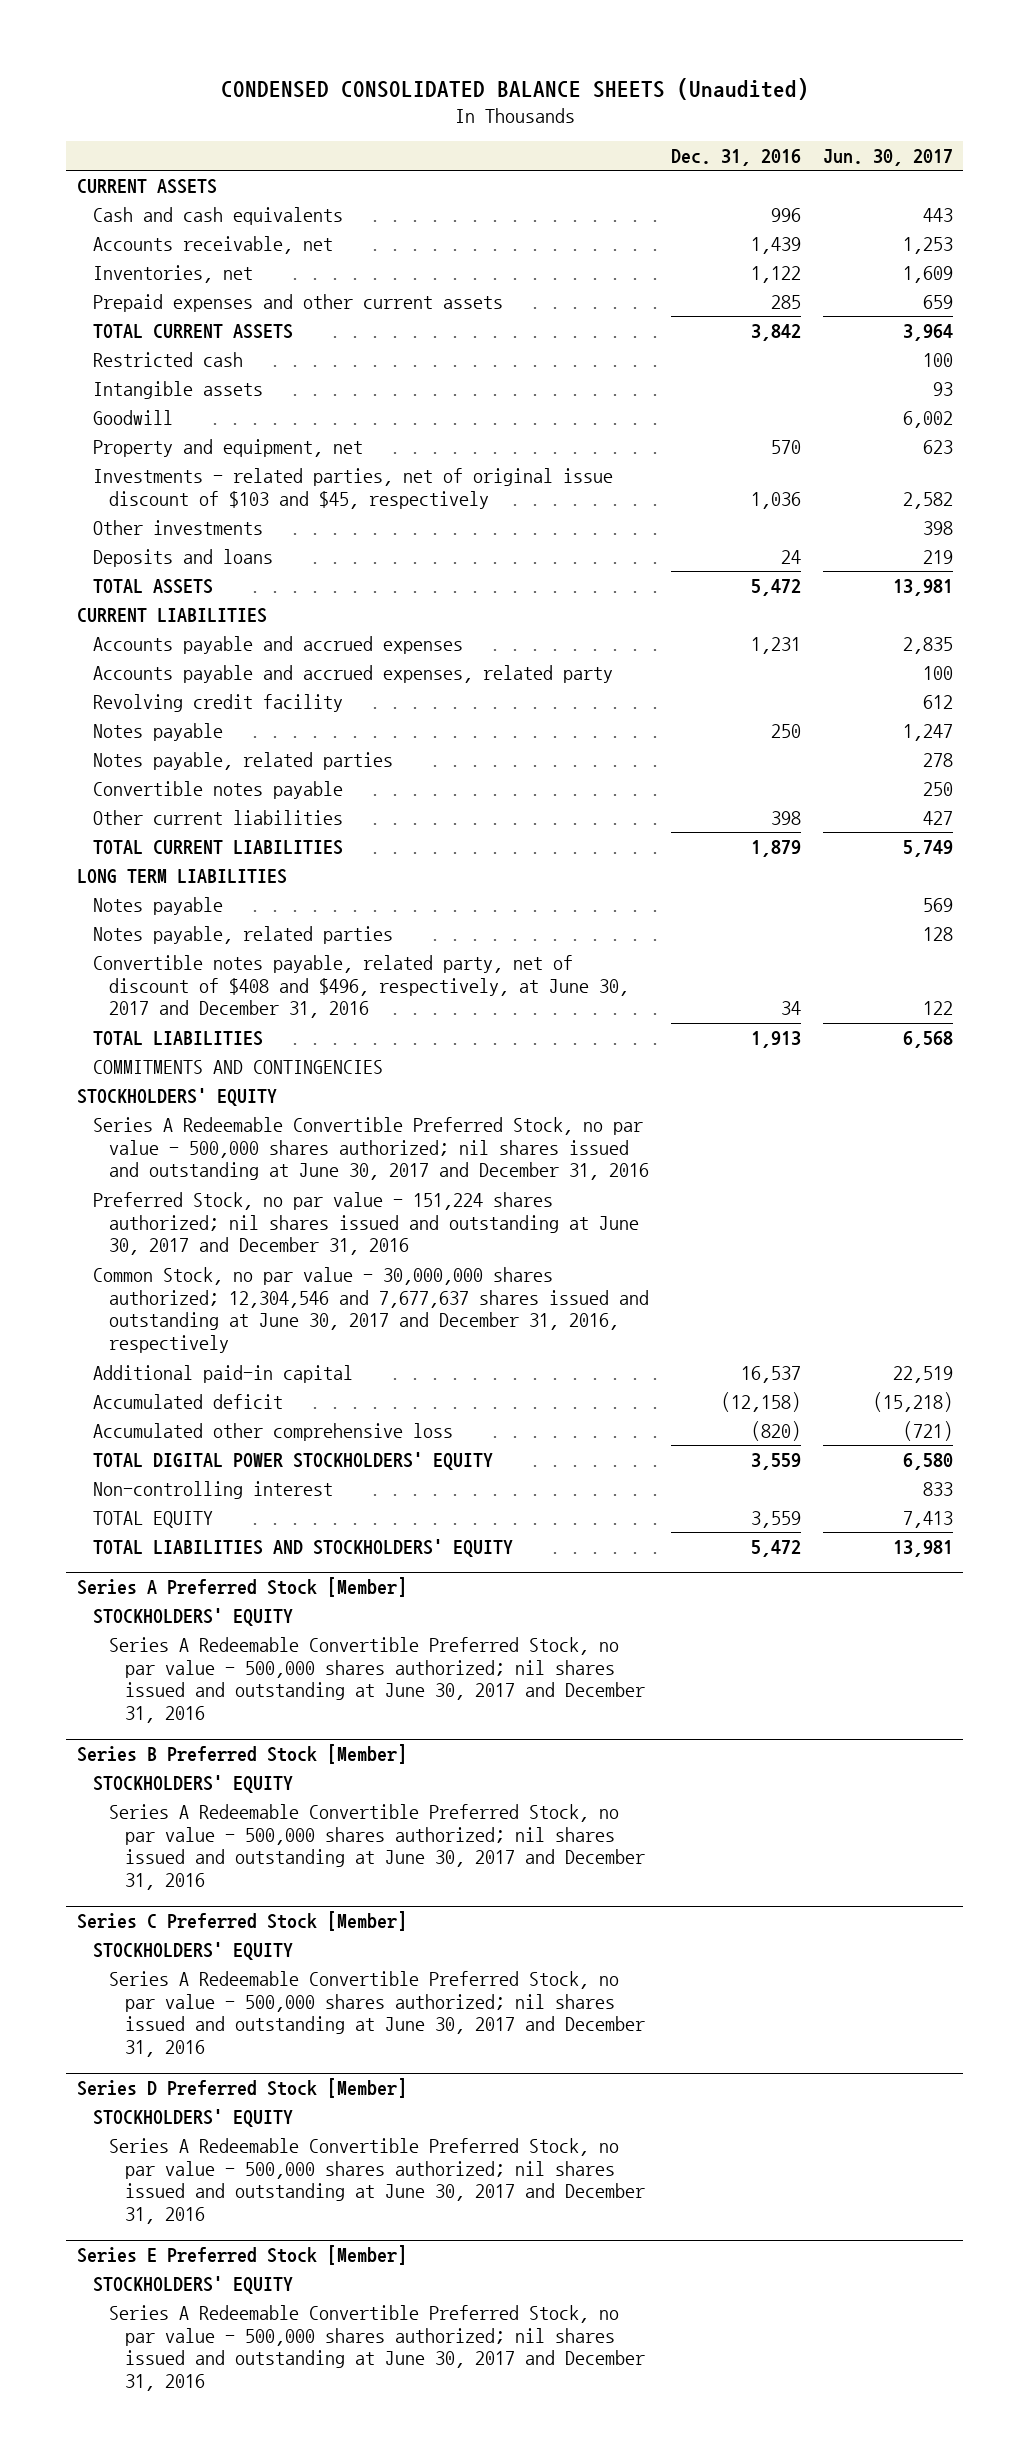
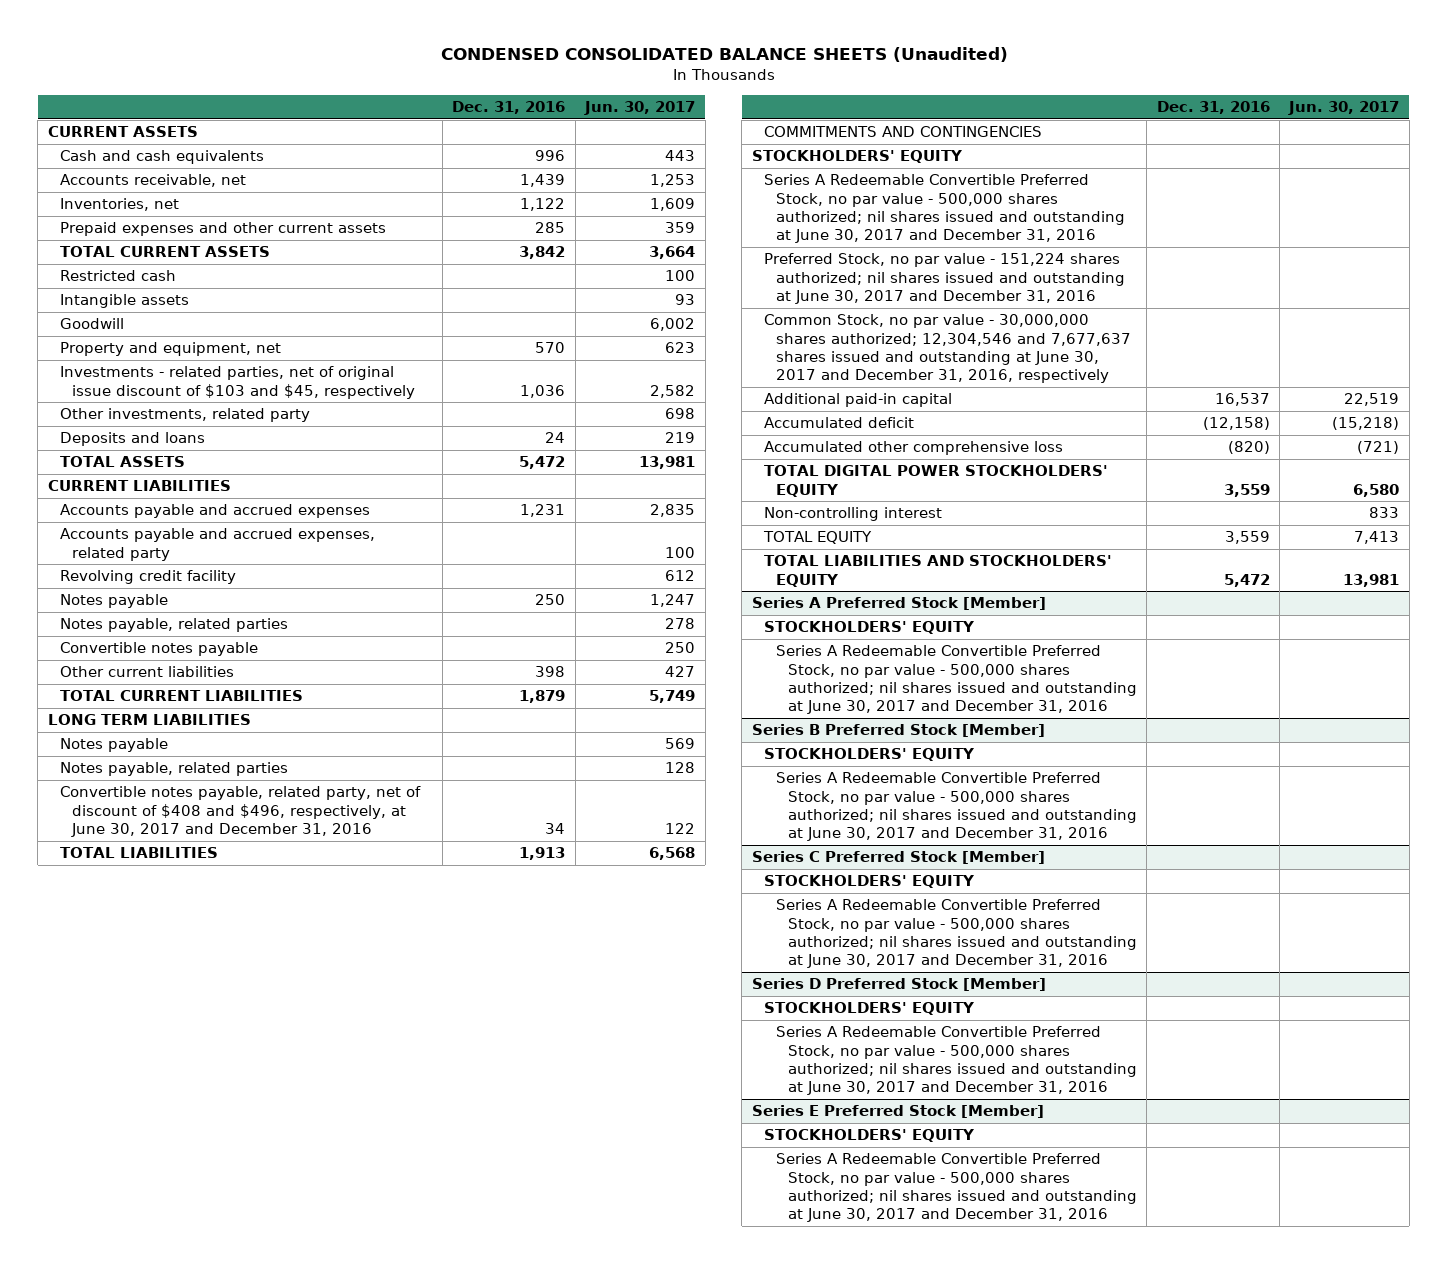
- Prepaid expenses and other current assets | 285 | 659
- TOTAL CURRENT ASSETS | 3,842 | 3,964
+ Prepaid expenses and other current assets | 285 | 359
+ TOTAL CURRENT ASSETS | 3,842 | 3,664
- Other investments | | 398
+ Other investments, related party | | 698

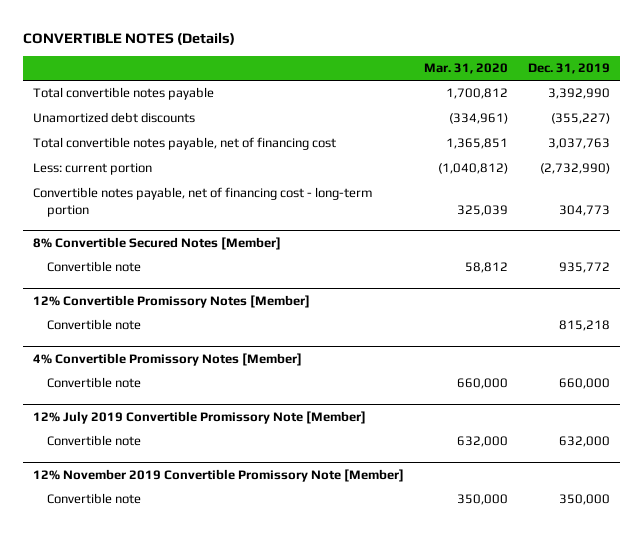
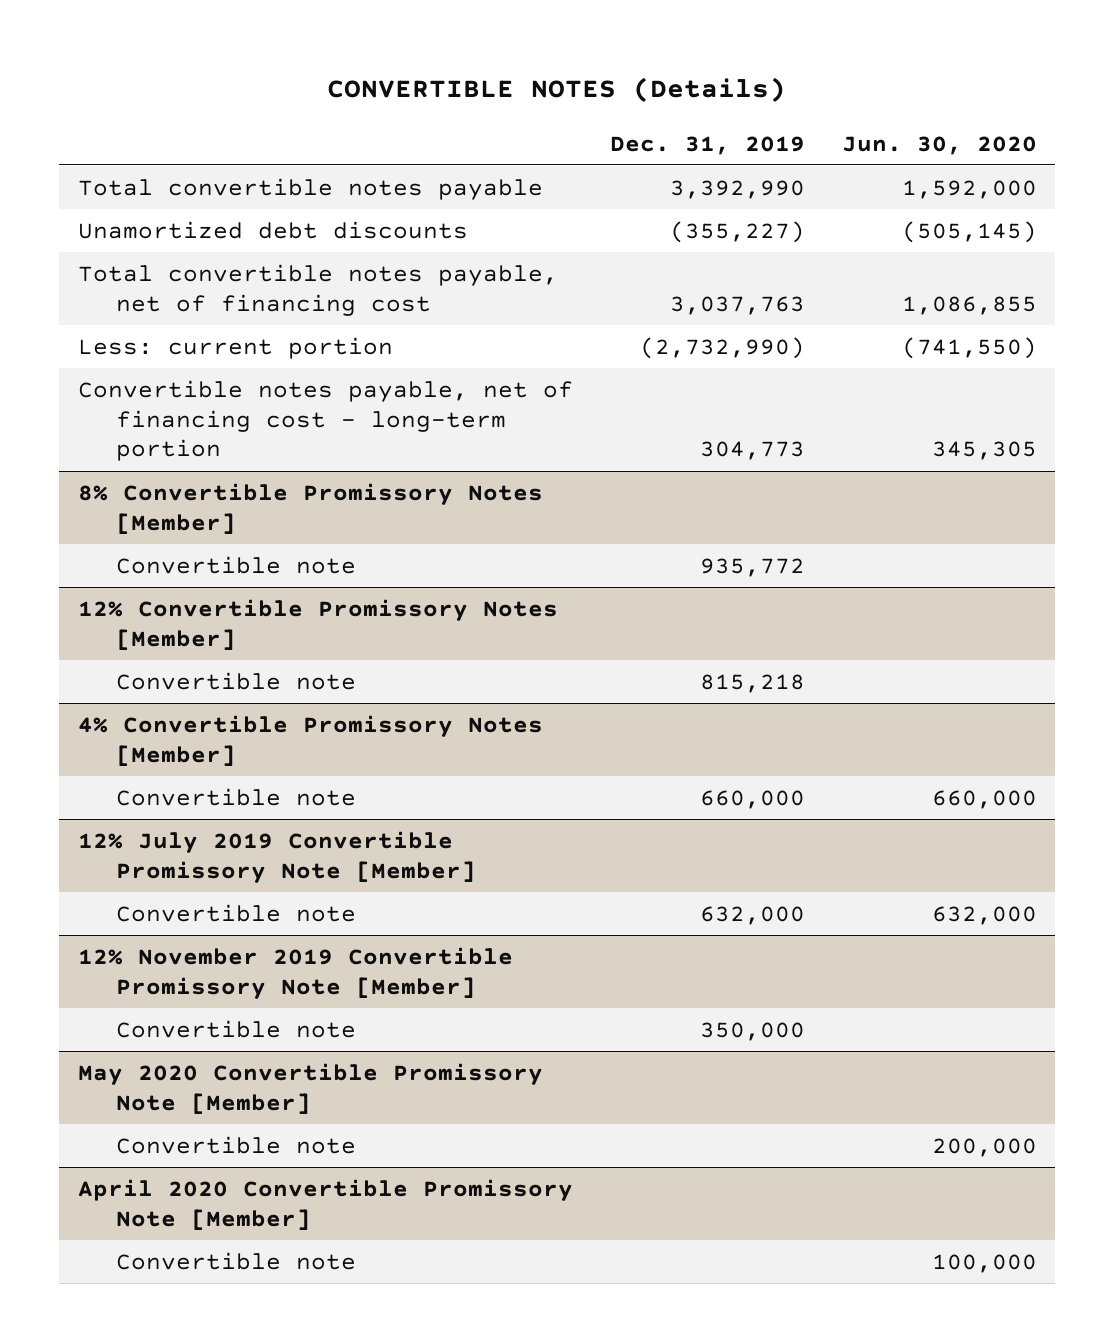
- | Mar. 31, 2020 | Dec. 31, 2019
+ | Dec. 31, 2019 | Jun. 30, 2020
- 8% Convertible Secured Notes [Member]
+ 8% Convertible Promissory Notes [Member]
+ May 2020 Convertible Promissory Note [Member]
+ Convertible note | | 200,000
+ April 2020 Convertible Promissory Note [Member]
+ Convertible note | | 100,000

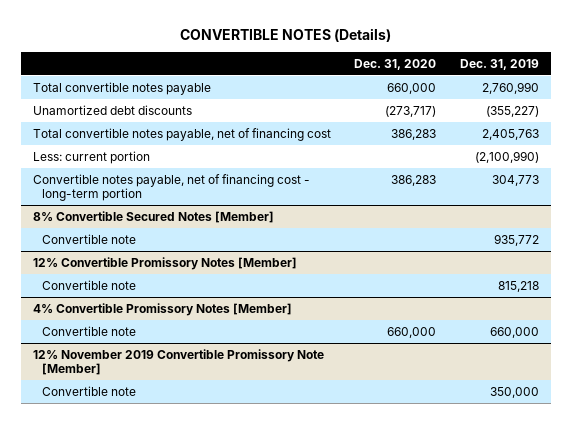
- | Dec. 31, 2019 | Jun. 30, 2020
+ | Dec. 31, 2020 | Dec. 31, 2019
- Total convertible notes payable | 3,392,990 | 1,592,000
+ Total convertible notes payable | 660,000 | 2,760,990
- Total convertible notes payable, net of financing cost | 3,037,763 | 1,086,855
- Less: current portion | (2,732,990) | (741,550)
+ Total convertible notes payable, net of financing cost | 386,283 | 2,405,763
+ Less: current portion | | (2,100,990)
- 8% Convertible Promissory Notes [Member]
+ 8% Convertible Secured Notes [Member]
- 12% July 2019 Convertible Promissory Note [Member]
- Convertible note | 632,000 | 632,000
- May 2020 Convertible Promissory Note [Member]
- Convertible note | | 200,000
- April 2020 Convertible Promissory Note [Member]
- Convertible note | | 100,000

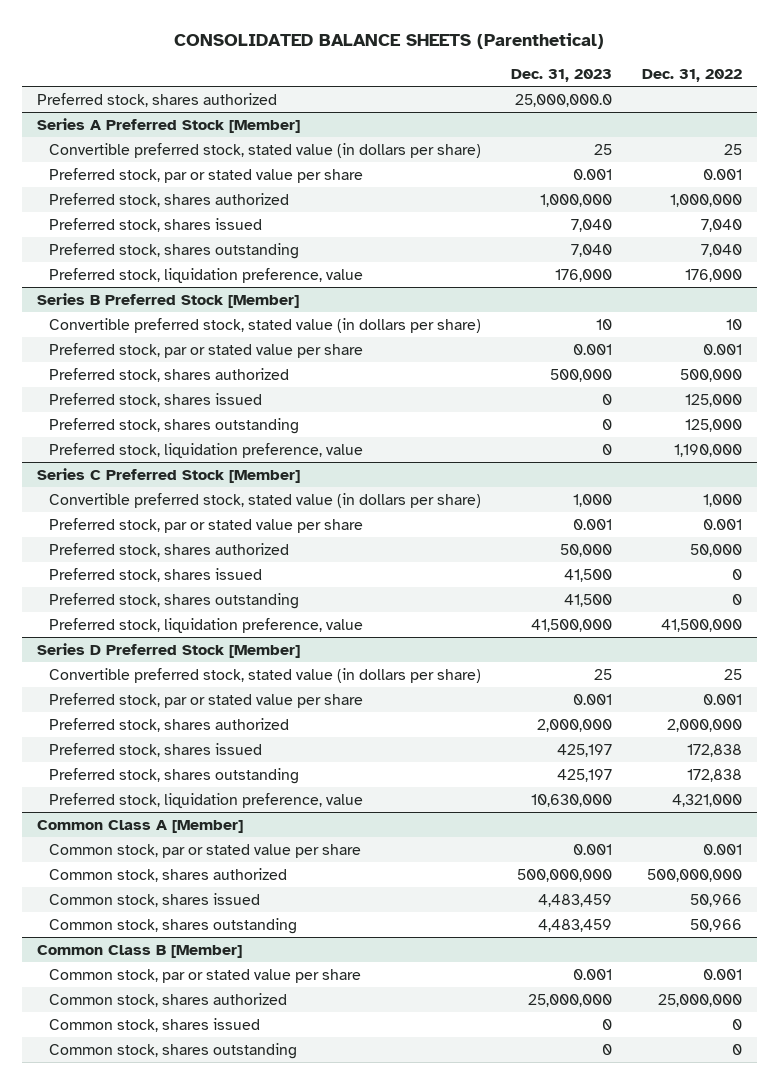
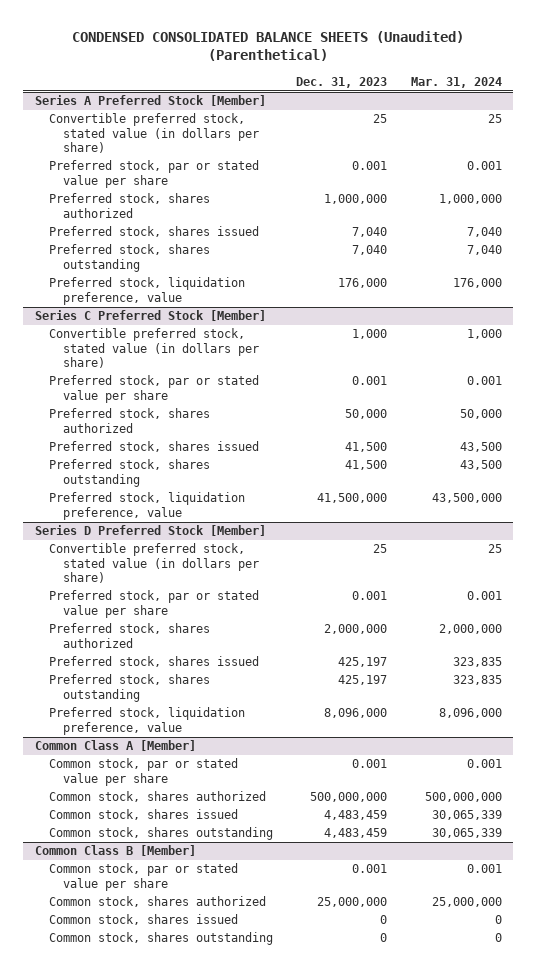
- CONSOLIDATED BALANCE SHEETS (Parenthetical)
+ CONDENSED CONSOLIDATED BALANCE SHEETS (Unaudited) (Parenthetical)
- | Dec. 31, 2023 | Dec. 31, 2022
+ | Dec. 31, 2023 | Mar. 31, 2024
- Preferred stock, shares authorized | 25,000,000.0 |
- Series B Preferred Stock [Member]
- Convertible preferred stock, stated value (in dollars per share) | 10 | 10
- Preferred stock, par or stated value per share | 0.001 | 0.001
- Preferred stock, shares authorized | 500,000 | 500,000
- Preferred stock, shares issued | 0 | 125,000
- Preferred stock, shares outstanding | 0 | 125,000
- Preferred stock, liquidation preference, value | 0 | 1,190,000
@ Series D Preferred Stock [Member]
- Preferred stock, liquidation preference, value | 10,630,000 | 4,321,000
+ Preferred stock, liquidation preference, value | 8,096,000 | 8,096,000

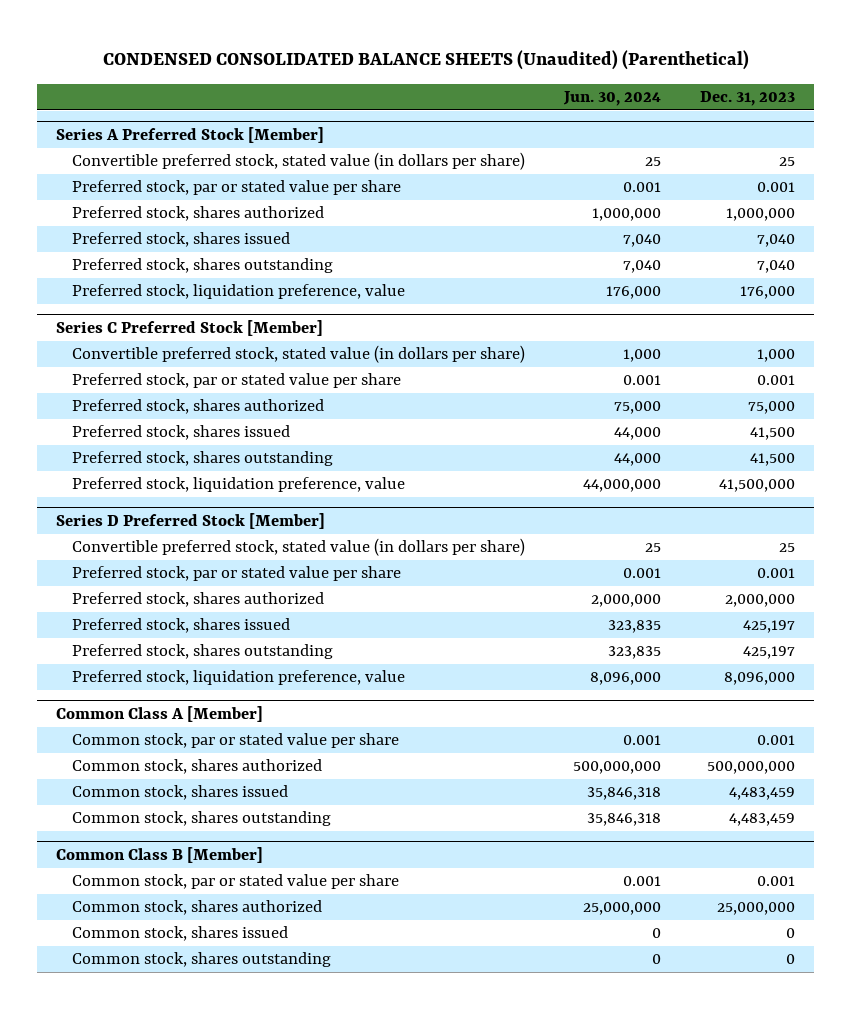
- | Dec. 31, 2023 | Mar. 31, 2024
+ | Jun. 30, 2024 | Dec. 31, 2023
@ Series C Preferred Stock [Member]
- Preferred stock, shares authorized | 50,000 | 50,000
+ Preferred stock, shares authorized | 75,000 | 75,000

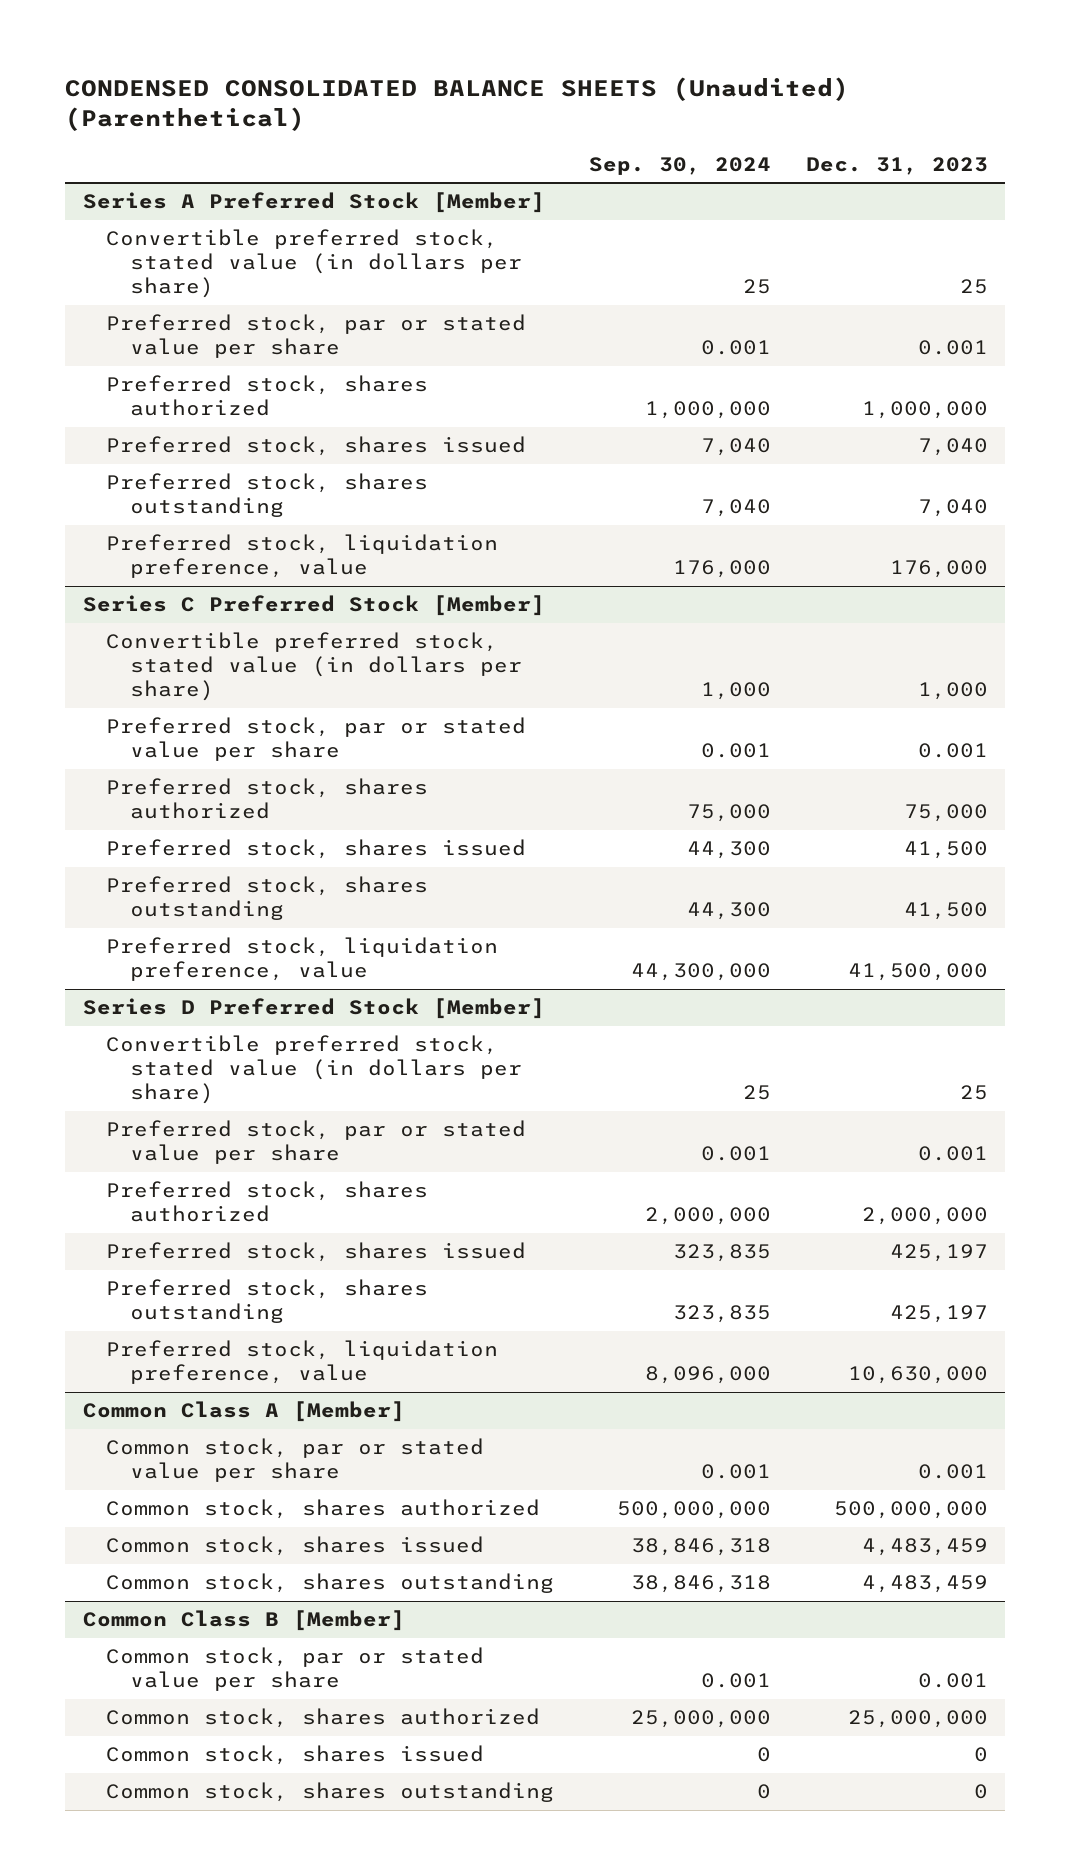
- | Jun. 30, 2024 | Dec. 31, 2023
+ | Sep. 30, 2024 | Dec. 31, 2023
@ Series D Preferred Stock [Member]
- Preferred stock, liquidation preference, value | 8,096,000 | 8,096,000
+ Preferred stock, liquidation preference, value | 8,096,000 | 10,630,000

